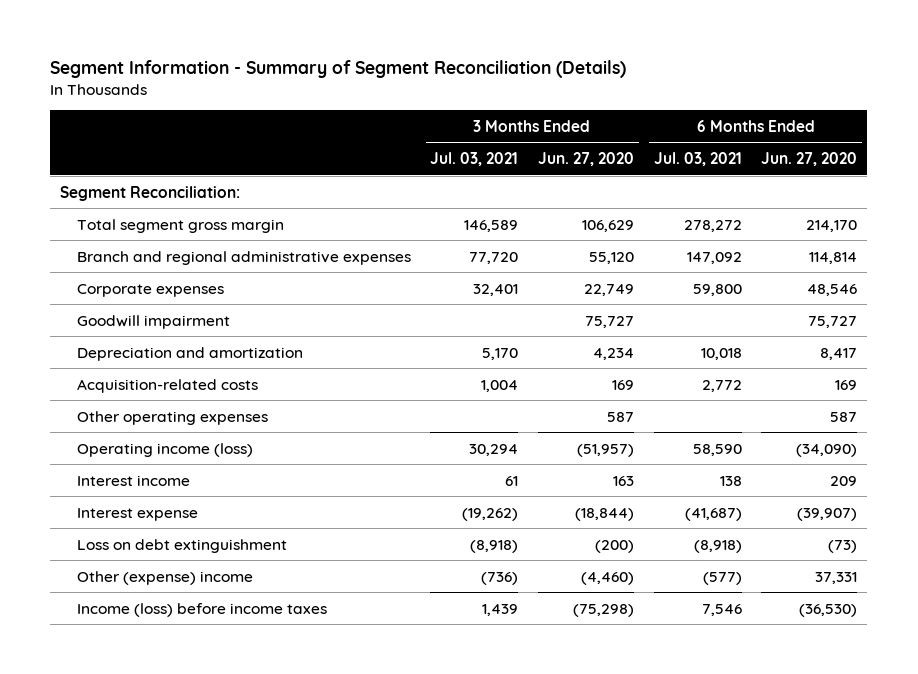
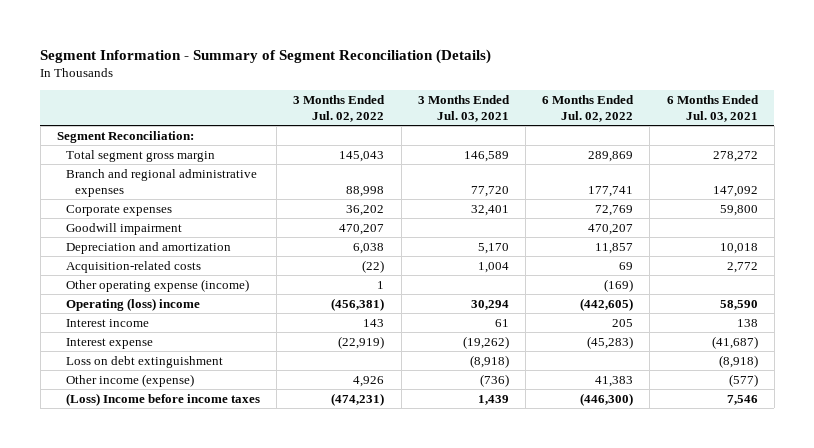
- | 3 Months Ended Jul. 03, 2021 | 3 Months Ended Jun. 27, 2020 | 6 Months Ended Jul. 03, 2021 | 6 Months Ended Jun. 27, 2020
+ | 3 Months Ended Jul. 02, 2022 | 3 Months Ended Jul. 03, 2021 | 6 Months Ended Jul. 02, 2022 | 6 Months Ended Jul. 03, 2021
- Other operating expenses | | 587 | | 587
- Operating income (loss) | 30,294 | (51,957) | 58,590 | (34,090)
+ Other operating expense (income) | 1 | | (169) |
+ Operating (loss) income | (456,381) | 30,294 | (442,605) | 58,590
- Other (expense) income | (736) | (4,460) | (577) | 37,331
- Income (loss) before income taxes | 1,439 | (75,298) | 7,546 | (36,530)
+ Other income (expense) | 4,926 | (736) | 41,383 | (577)
+ (Loss) Income before income taxes | (474,231) | 1,439 | (446,300) | 7,546

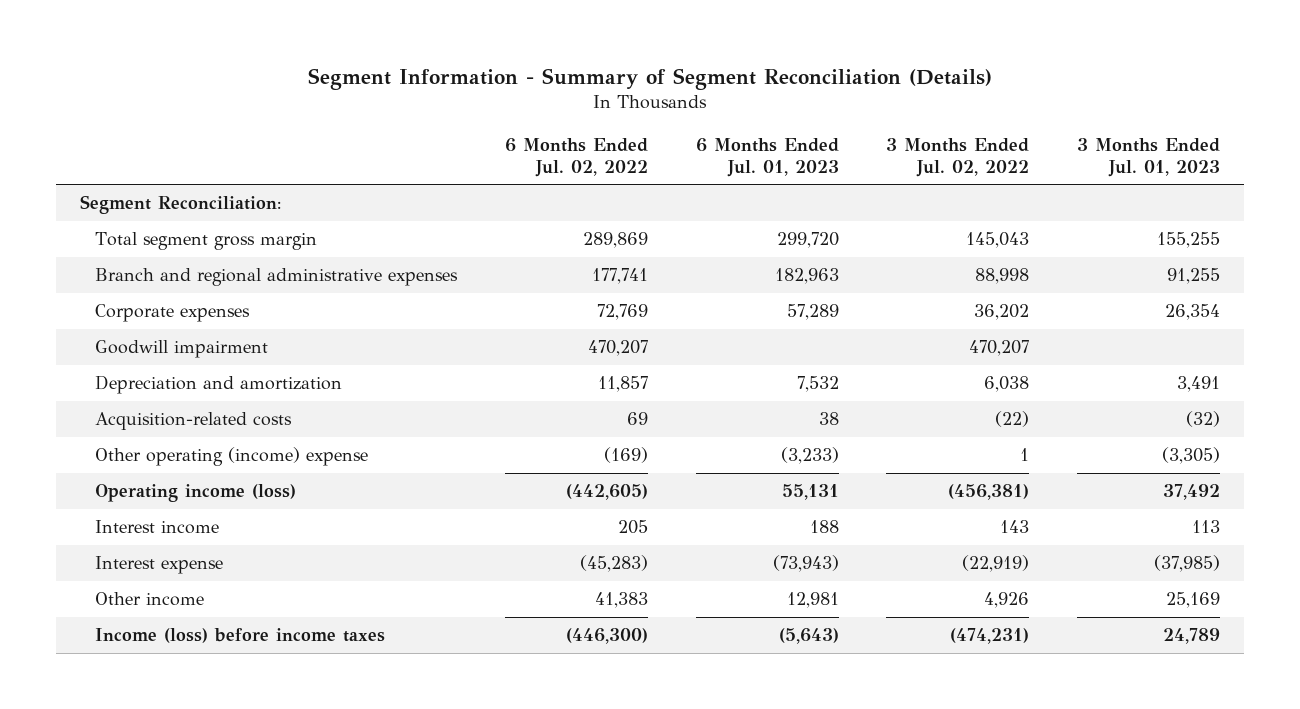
- | 3 Months Ended Jul. 02, 2022 | 3 Months Ended Jul. 03, 2021 | 6 Months Ended Jul. 02, 2022 | 6 Months Ended Jul. 03, 2021
+ | 6 Months Ended Jul. 02, 2022 | 6 Months Ended Jul. 01, 2023 | 3 Months Ended Jul. 02, 2022 | 3 Months Ended Jul. 01, 2023
- Other operating expense (income) | 1 | | (169) |
- Operating (loss) income | (456,381) | 30,294 | (442,605) | 58,590
+ Other operating (income) expense | (169) | (3,233) | 1 | (3,305)
+ Operating income (loss) | (442,605) | 55,131 | (456,381) | 37,492
- Loss on debt extinguishment | | (8,918) | | (8,918)
- Other income (expense) | 4,926 | (736) | 41,383 | (577)
- (Loss) Income before income taxes | (474,231) | 1,439 | (446,300) | 7,546
+ Other income | 41,383 | 12,981 | 4,926 | 25,169
+ Income (loss) before income taxes | (446,300) | (5,643) | (474,231) | 24,789

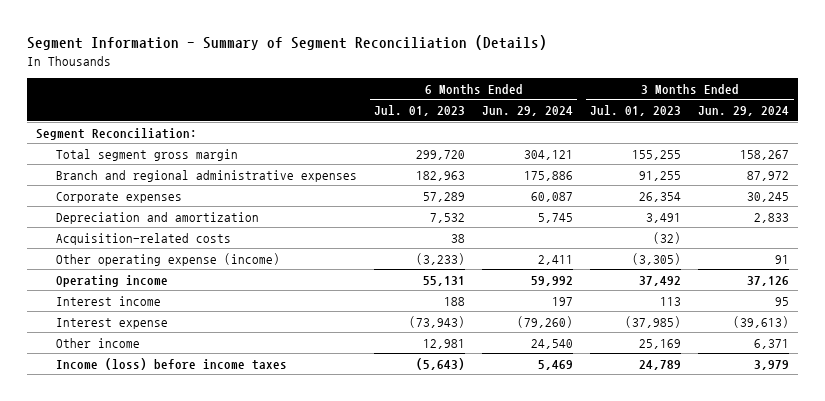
- | 6 Months Ended Jul. 02, 2022 | 6 Months Ended Jul. 01, 2023 | 3 Months Ended Jul. 02, 2022 | 3 Months Ended Jul. 01, 2023
+ | 6 Months Ended Jul. 01, 2023 | 6 Months Ended Jun. 29, 2024 | 3 Months Ended Jul. 01, 2023 | 3 Months Ended Jun. 29, 2024
- Goodwill impairment | 470,207 | | 470,207 |
- Other operating (income) expense | (169) | (3,233) | 1 | (3,305)
- Operating income (loss) | (442,605) | 55,131 | (456,381) | 37,492
+ Other operating expense (income) | (3,233) | 2,411 | (3,305) | 91
+ Operating income | 55,131 | 59,992 | 37,492 | 37,126

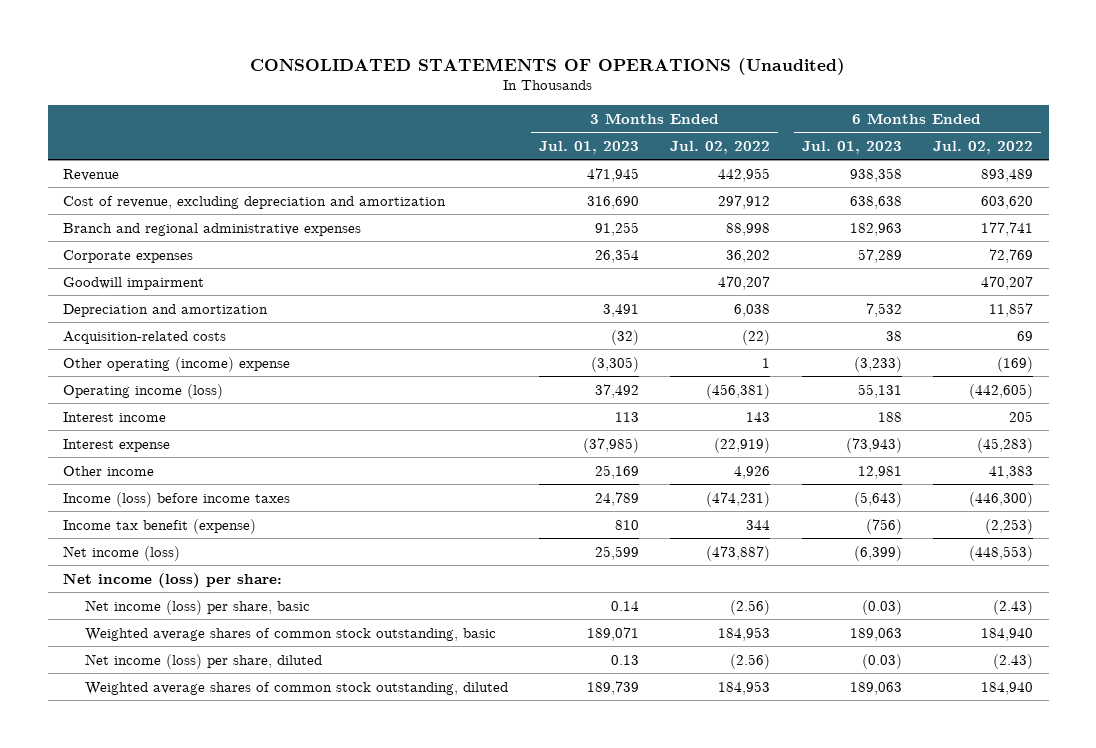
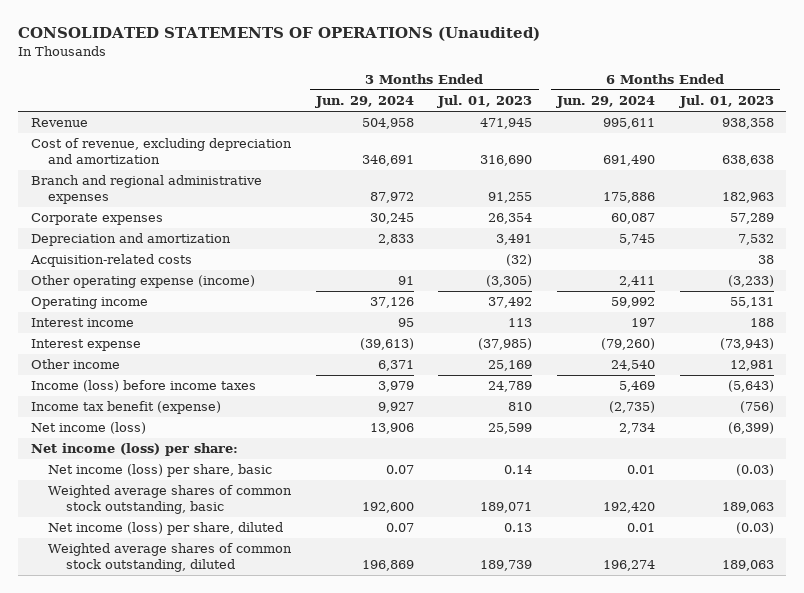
- | 3 Months Ended Jul. 01, 2023 | 3 Months Ended Jul. 02, 2022 | 6 Months Ended Jul. 01, 2023 | 6 Months Ended Jul. 02, 2022
+ | 3 Months Ended Jun. 29, 2024 | 3 Months Ended Jul. 01, 2023 | 6 Months Ended Jun. 29, 2024 | 6 Months Ended Jul. 01, 2023
- Goodwill impairment | | 470,207 | | 470,207
- Other operating (income) expense | (3,305) | 1 | (3,233) | (169)
- Operating income (loss) | 37,492 | (456,381) | 55,131 | (442,605)
+ Other operating expense (income) | 91 | (3,305) | 2,411 | (3,233)
+ Operating income | 37,126 | 37,492 | 59,992 | 55,131

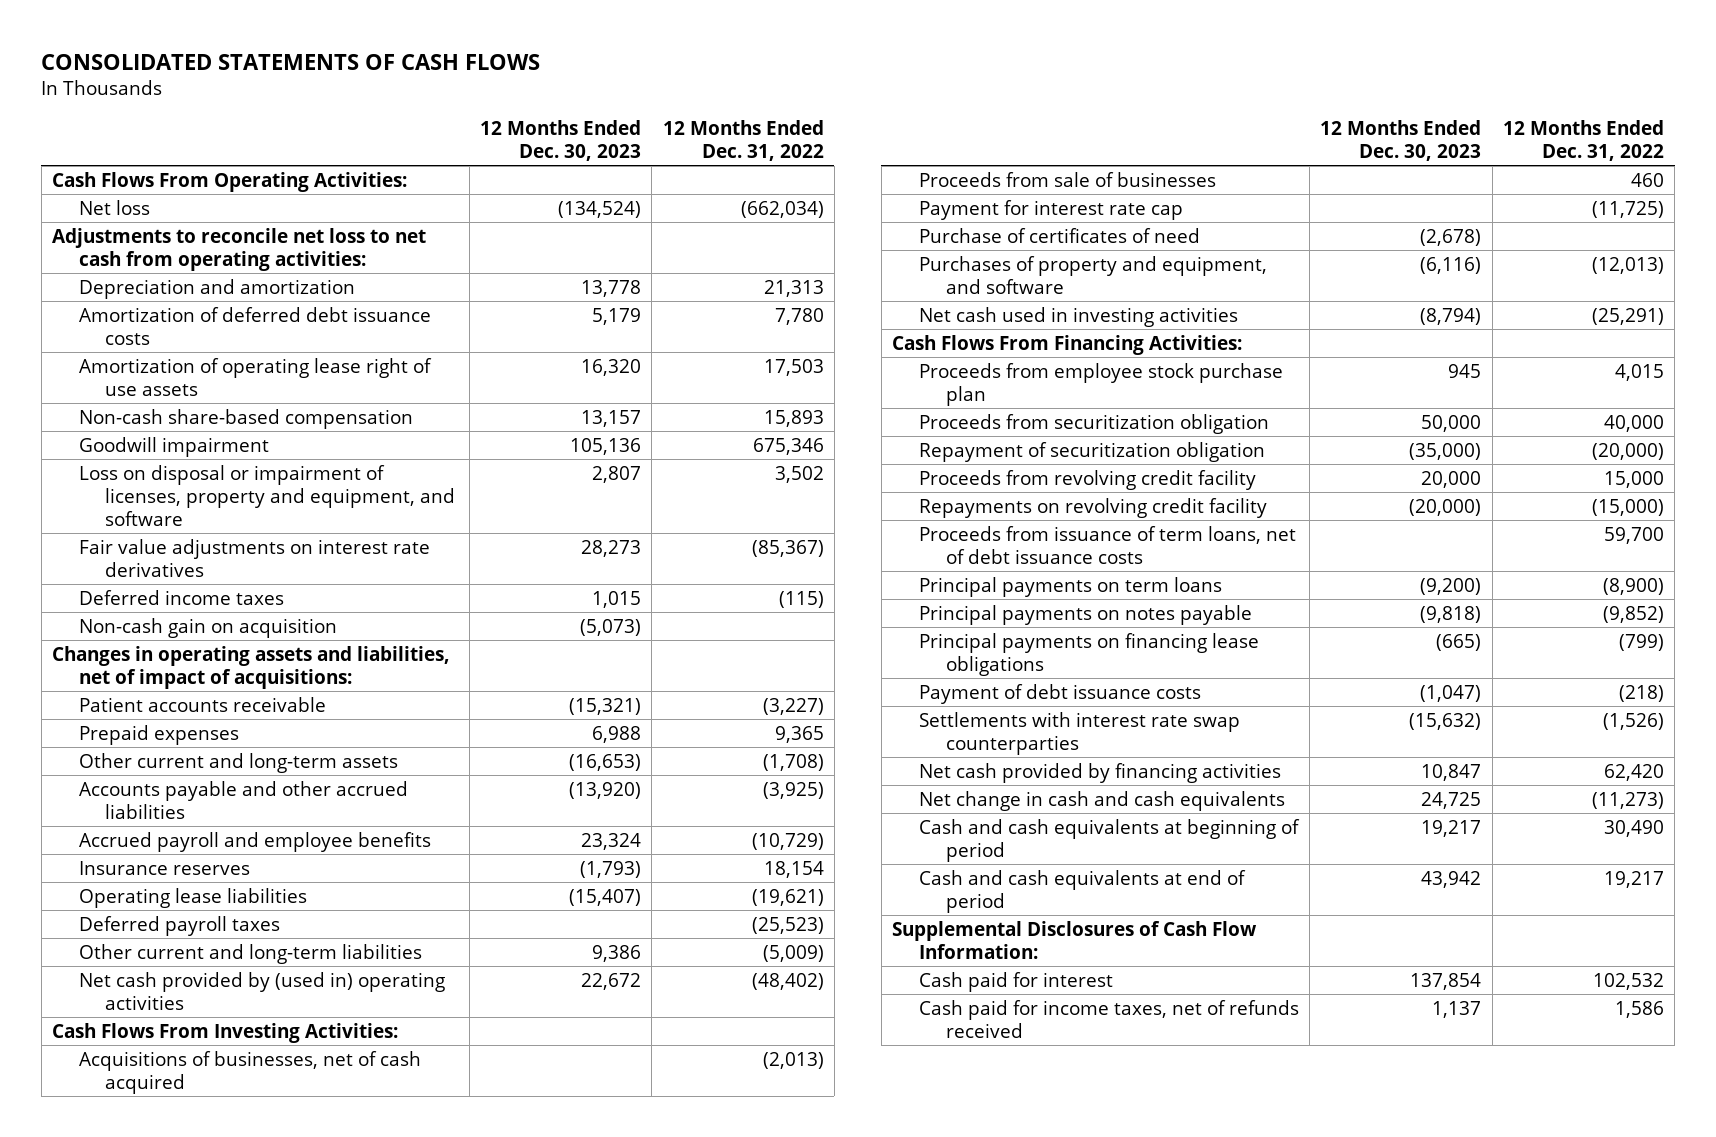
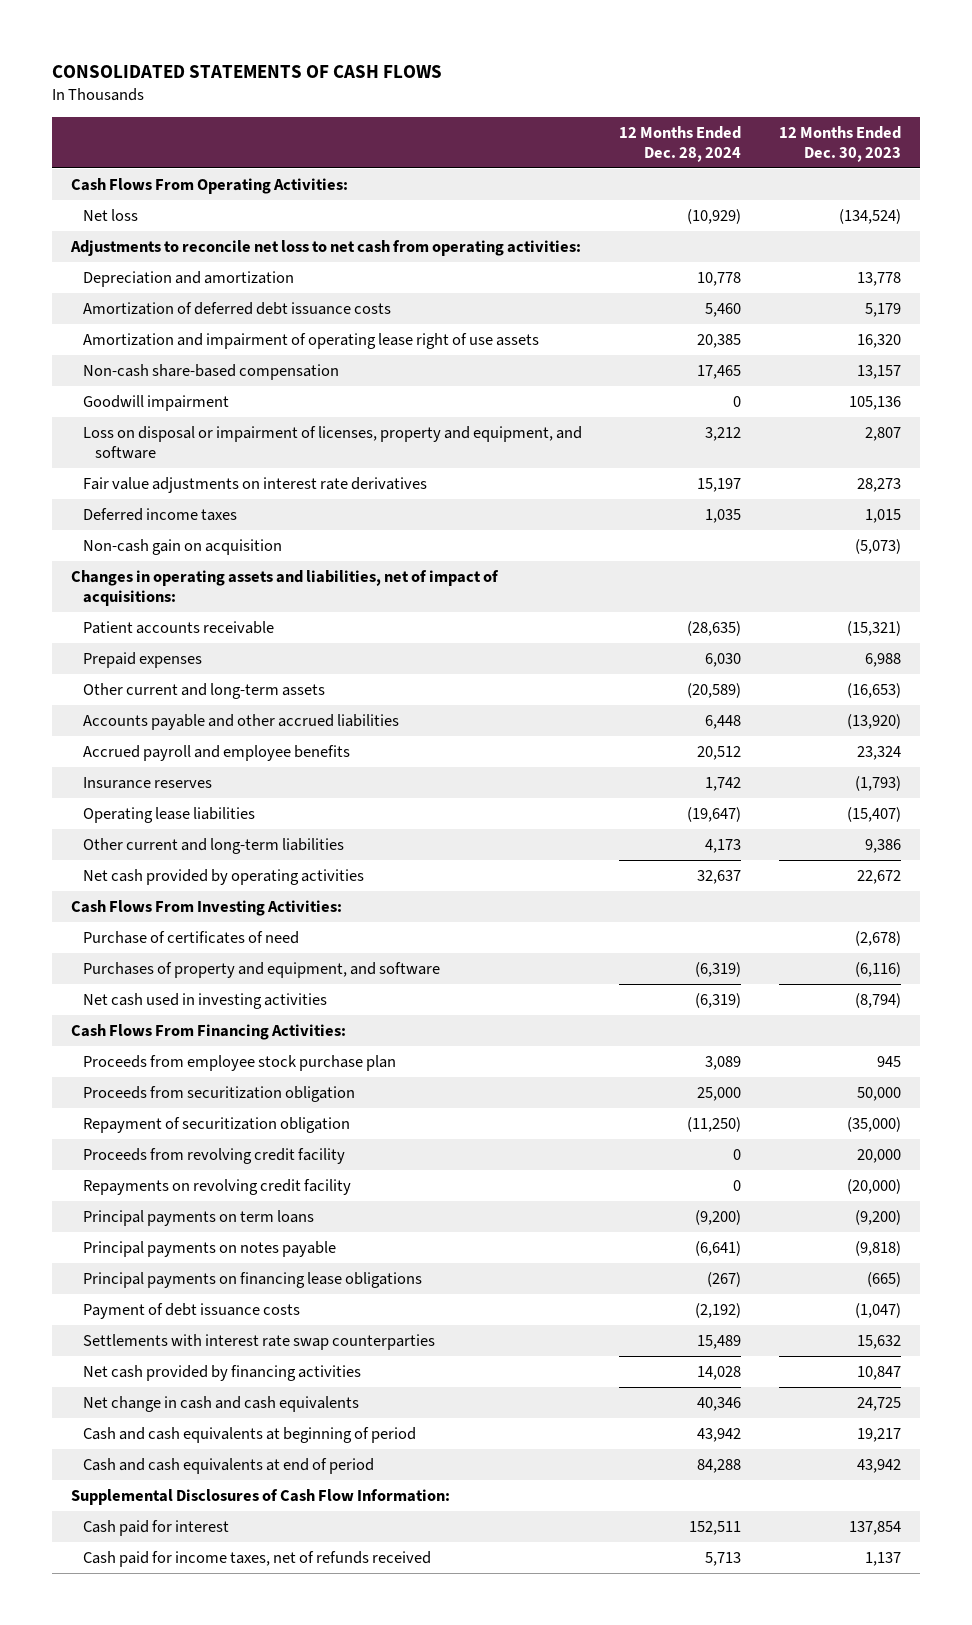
- | 12 Months Ended Dec. 30, 2023 | 12 Months Ended Dec. 31, 2022
+ | 12 Months Ended Dec. 28, 2024 | 12 Months Ended Dec. 30, 2023
- Amortization of operating lease right of use assets | 16,320 | 17,503
+ Amortization and impairment of operating lease right of use assets | 20,385 | 16,320
- Deferred payroll taxes | | (25,523)
- Net cash provided by (used in) operating activities | 22,672 | (48,402)
+ Net cash provided by operating activities | 32,637 | 22,672
- Acquisitions of businesses, net of cash acquired | | (2,013)
- Proceeds from sale of businesses | | 460
- Payment for interest rate cap | | (11,725)
- Proceeds from issuance of term loans, net of debt issuance costs | | 59,700
- Settlements with interest rate swap counterparties | (15,632) | (1,526)
+ Settlements with interest rate swap counterparties | 15,489 | 15,632

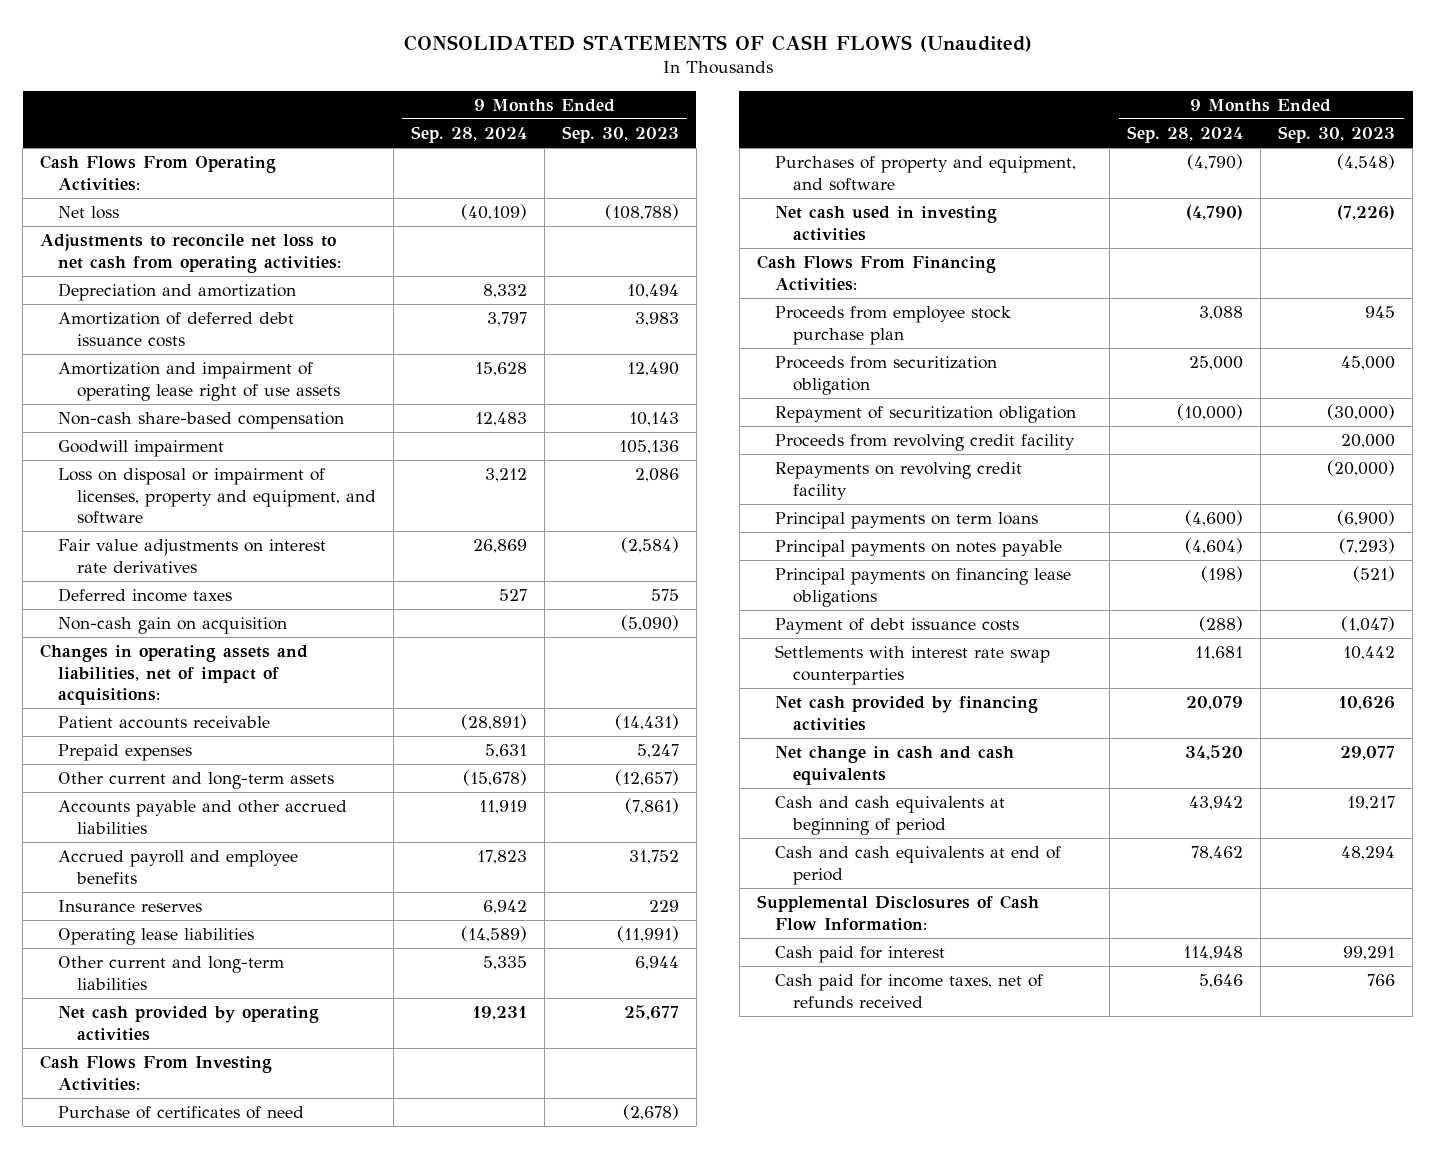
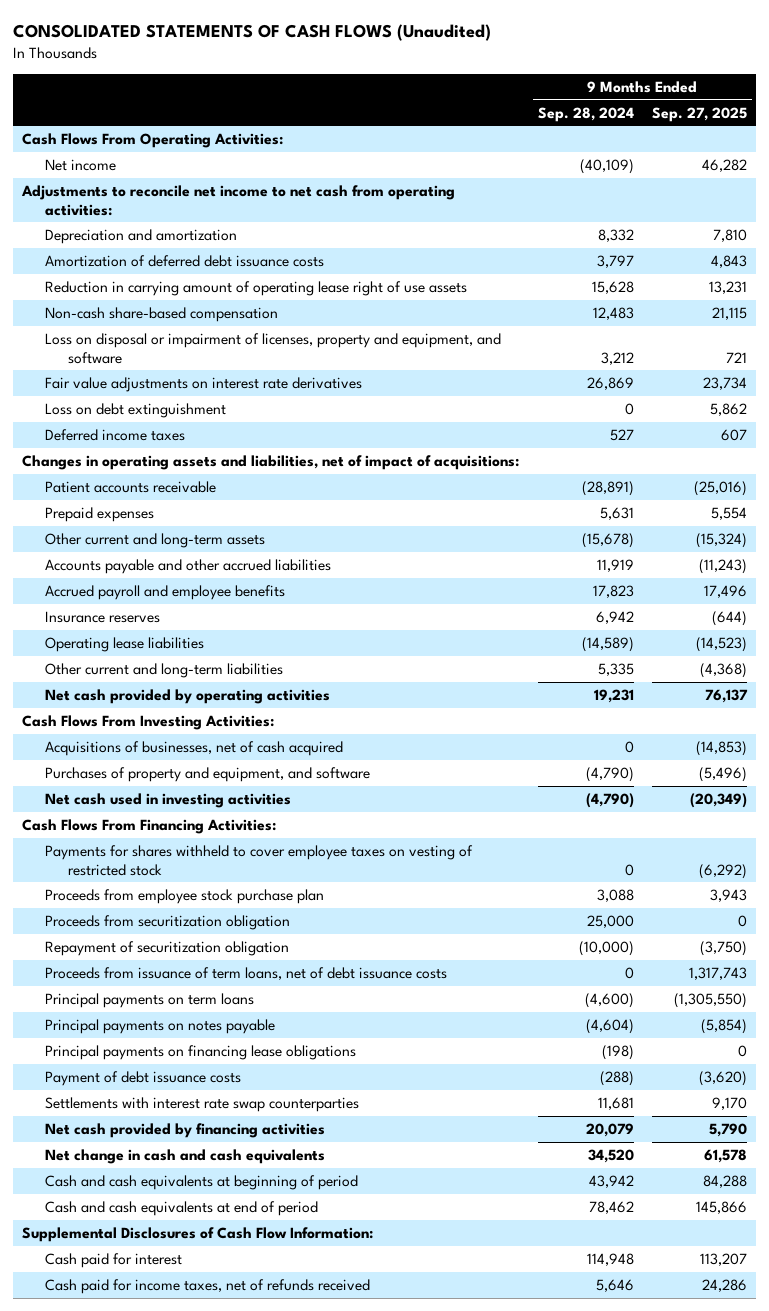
- | 9 Months Ended Sep. 28, 2024 | 9 Months Ended Sep. 30, 2023
+ | 9 Months Ended Sep. 28, 2024 | 9 Months Ended Sep. 27, 2025
- Net loss | (40,109) | (108,788)
- Adjustments to reconcile net loss to net cash from operating activities:
+ Net income | (40,109) | 46,282
+ Adjustments to reconcile net income to net cash from operating activities:
- Amortization and impairment of operating lease right of use assets | 15,628 | 12,490
+ Reduction in carrying amount of operating lease right of use assets | 15,628 | 13,231
- Goodwill impairment | | 105,136
+ Loss on debt extinguishment | 0 | 5,862
- Non-cash gain on acquisition | | (5,090)
- Purchase of certificates of need | | (2,678)
+ Acquisitions of businesses, net of cash acquired | 0 | (14,853)
+ Payments for shares withheld to cover employee taxes on vesting of restricted stock | 0 | (6,292)
- Proceeds from revolving credit facility | | 20,000
- Repayments on revolving credit facility | | (20,000)
+ Proceeds from issuance of term loans, net of debt issuance costs | 0 | 1,317,743

